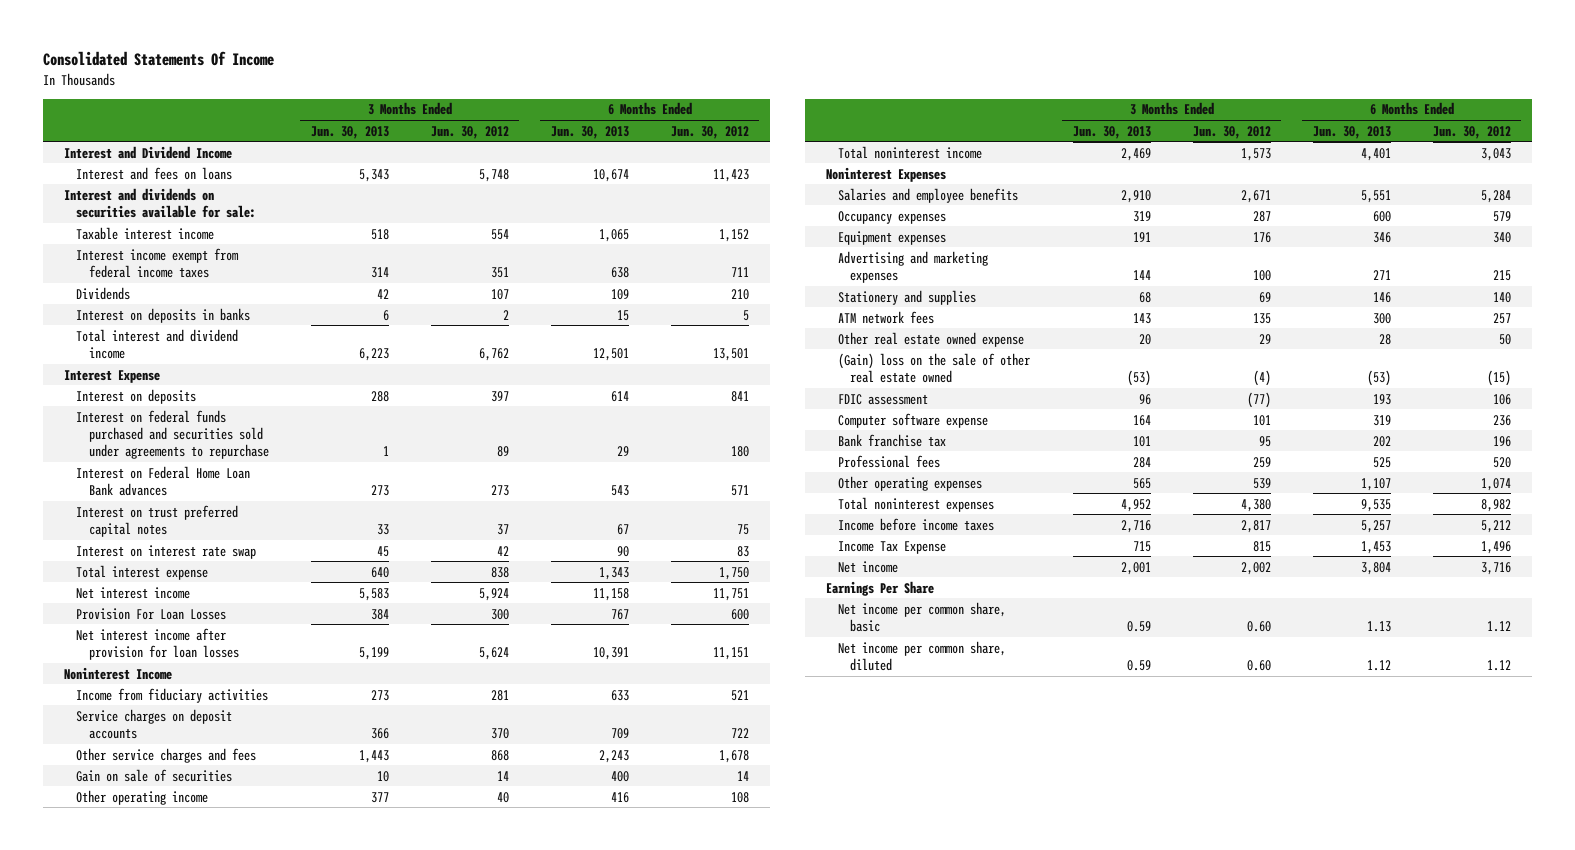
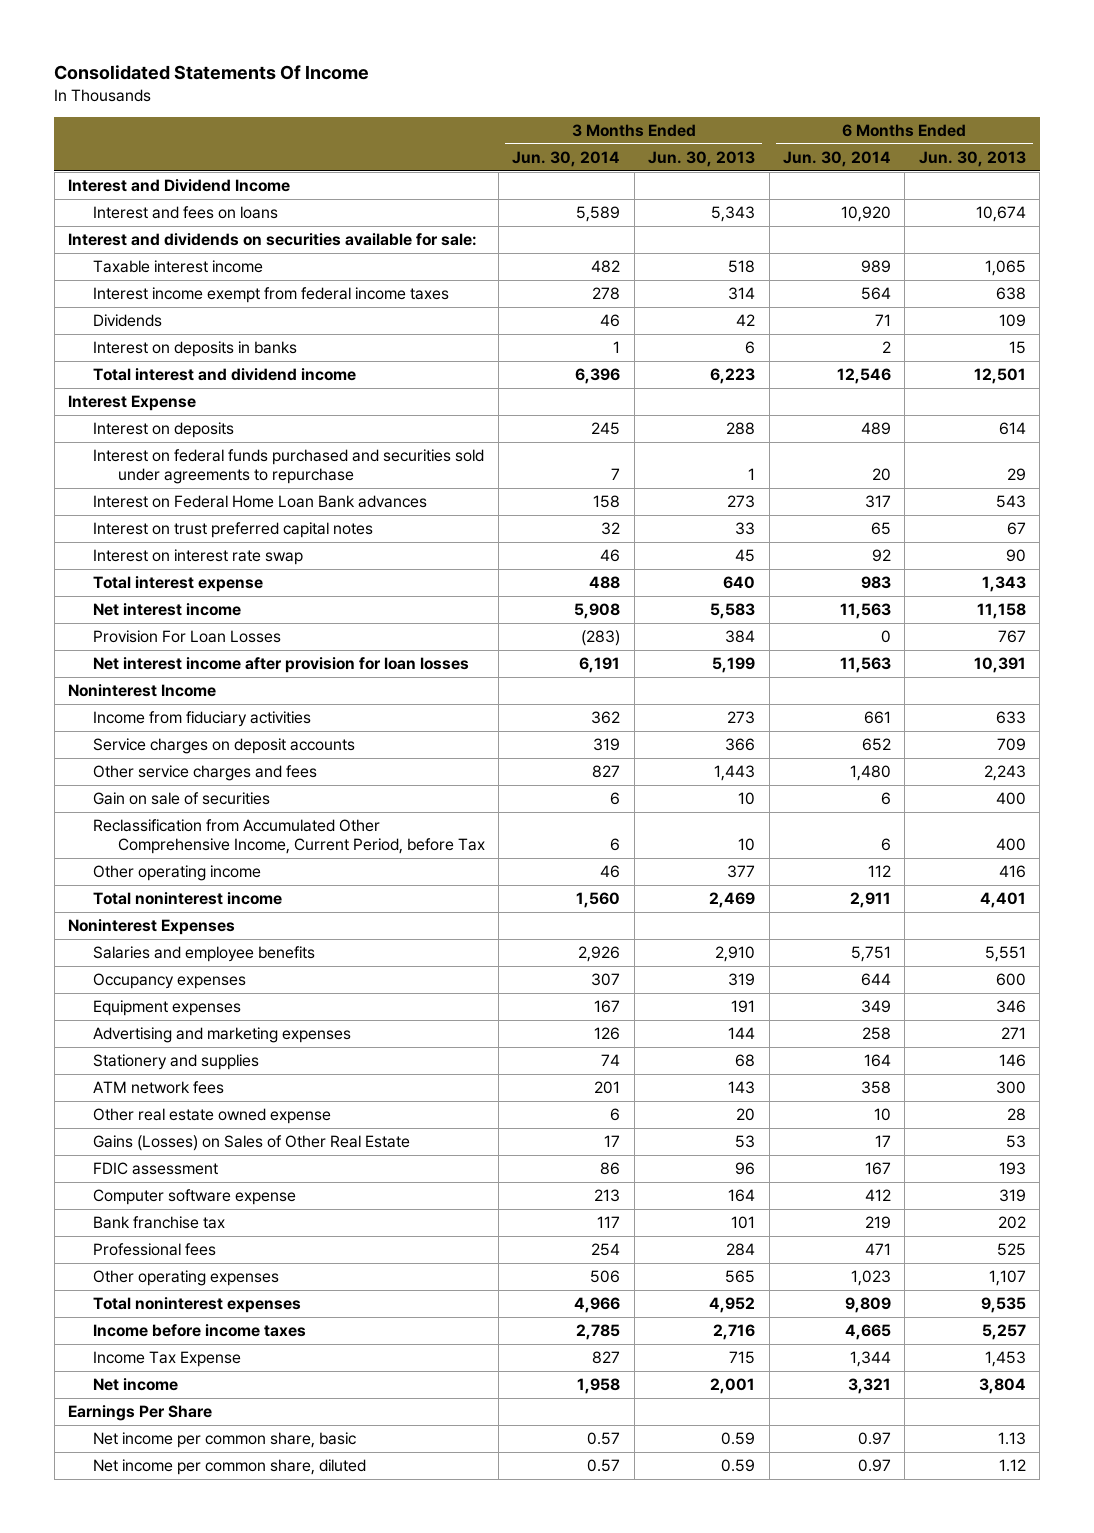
- | 3 Months Ended Jun. 30, 2013 | 3 Months Ended Jun. 30, 2012 | 6 Months Ended Jun. 30, 2013 | 6 Months Ended Jun. 30, 2012
+ | 3 Months Ended Jun. 30, 2014 | 3 Months Ended Jun. 30, 2013 | 6 Months Ended Jun. 30, 2014 | 6 Months Ended Jun. 30, 2013
+ Reclassification from Accumulated Other Comprehensive Income, Current Period, before Tax | 6 | 10 | 6 | 400
- (Gain) loss on the sale of other real estate owned | (53) | (4) | (53) | (15)
+ Gains (Losses) on Sales of Other Real Estate | 17 | 53 | 17 | 53

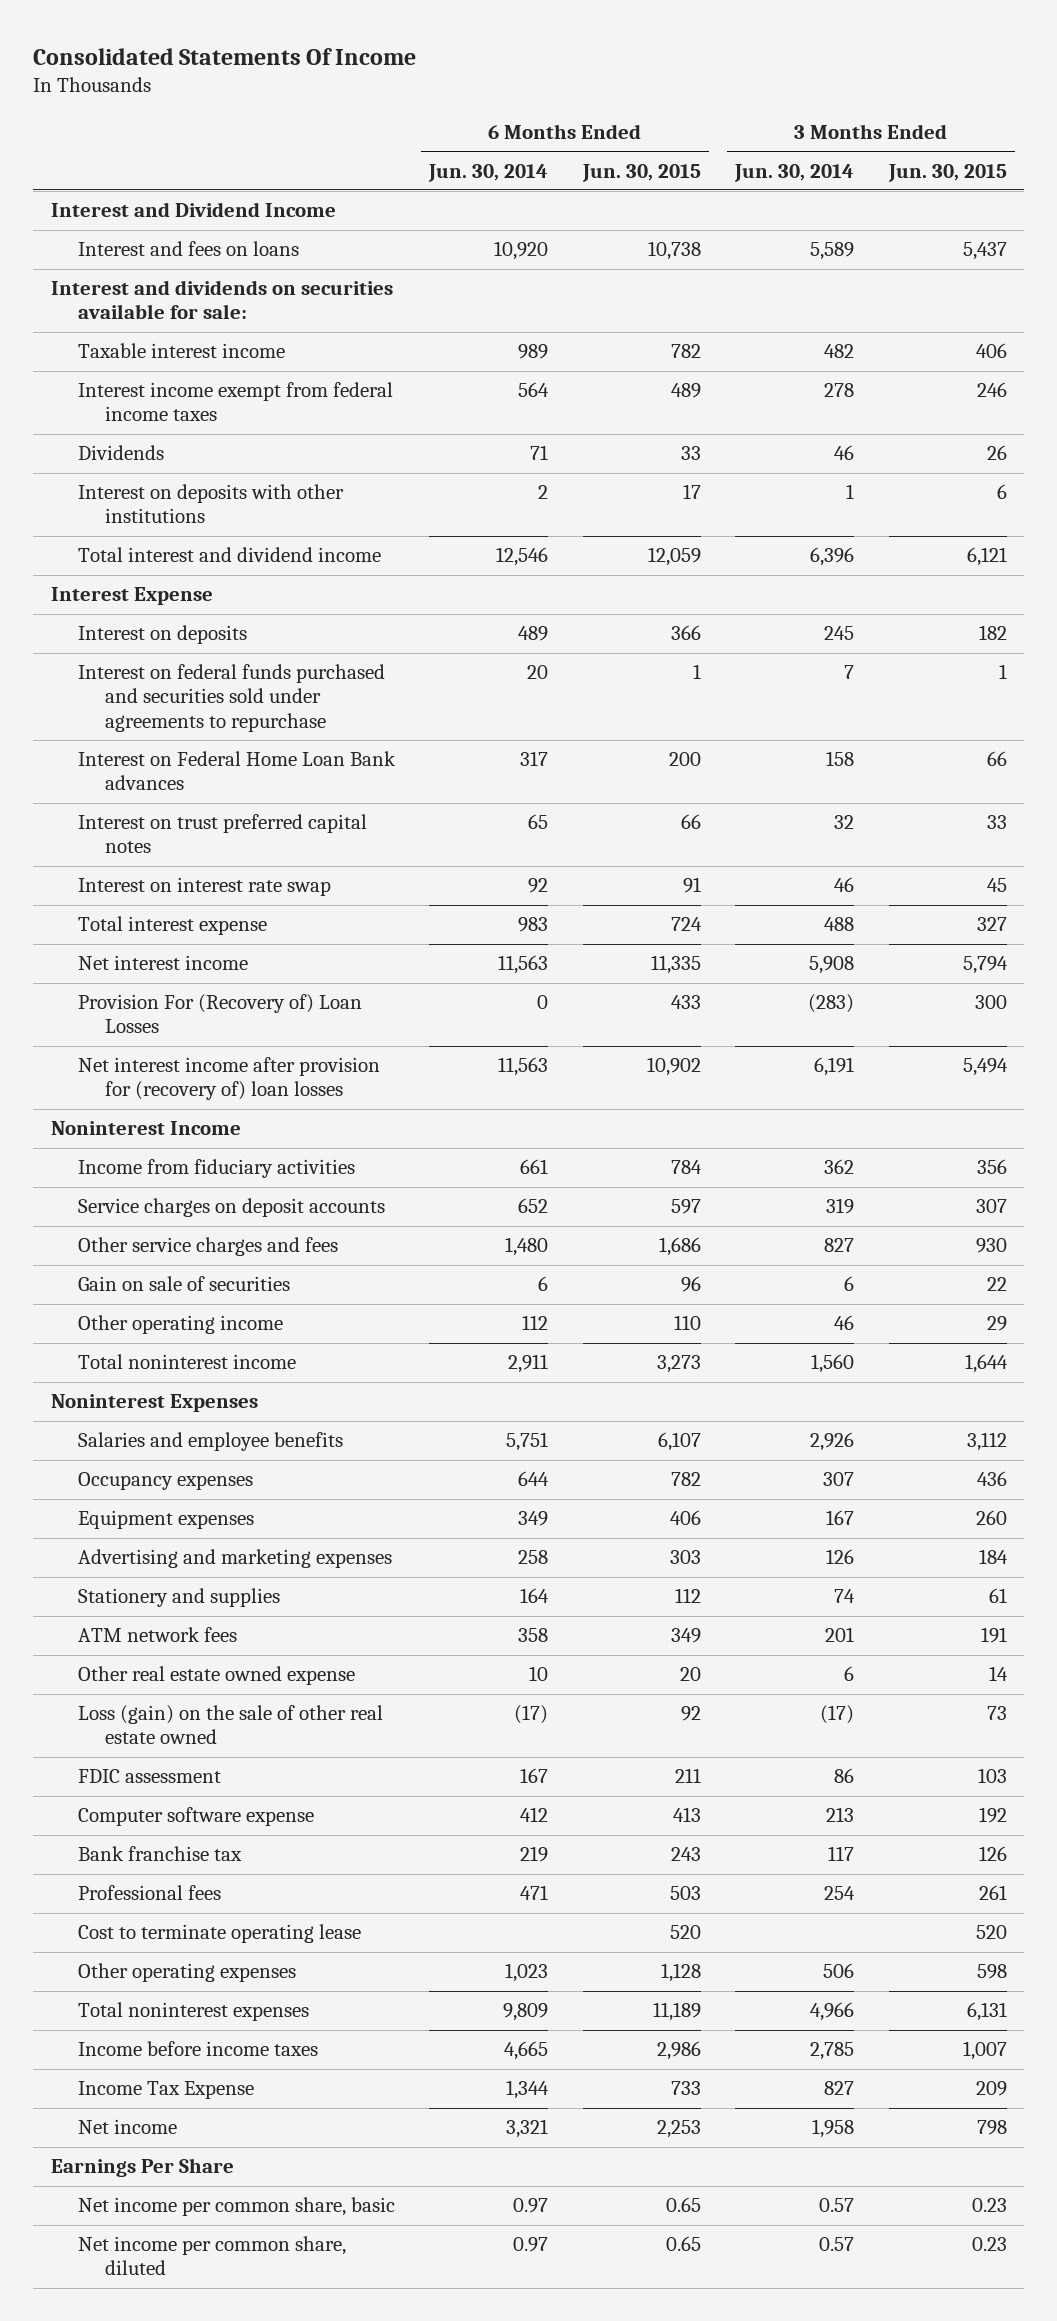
- | 3 Months Ended Jun. 30, 2014 | 3 Months Ended Jun. 30, 2013 | 6 Months Ended Jun. 30, 2014 | 6 Months Ended Jun. 30, 2013
+ | 6 Months Ended Jun. 30, 2014 | 6 Months Ended Jun. 30, 2015 | 3 Months Ended Jun. 30, 2014 | 3 Months Ended Jun. 30, 2015
- Interest on deposits in banks | 1 | 6 | 2 | 15
+ Interest on deposits with other institutions | 2 | 17 | 1 | 6
- Provision For Loan Losses | (283) | 384 | 0 | 767
- Net interest income after provision for loan losses | 6,191 | 5,199 | 11,563 | 10,391
+ Provision For (Recovery of) Loan Losses | 0 | 433 | (283) | 300
+ Net interest income after provision for (recovery of) loan losses | 11,563 | 10,902 | 6,191 | 5,494
- Reclassification from Accumulated Other Comprehensive Income, Current Period, before Tax | 6 | 10 | 6 | 400
- Gains (Losses) on Sales of Other Real Estate | 17 | 53 | 17 | 53
+ Loss (gain) on the sale of other real estate owned | (17) | 92 | (17) | 73
+ Cost to terminate operating lease | | 520 | | 520

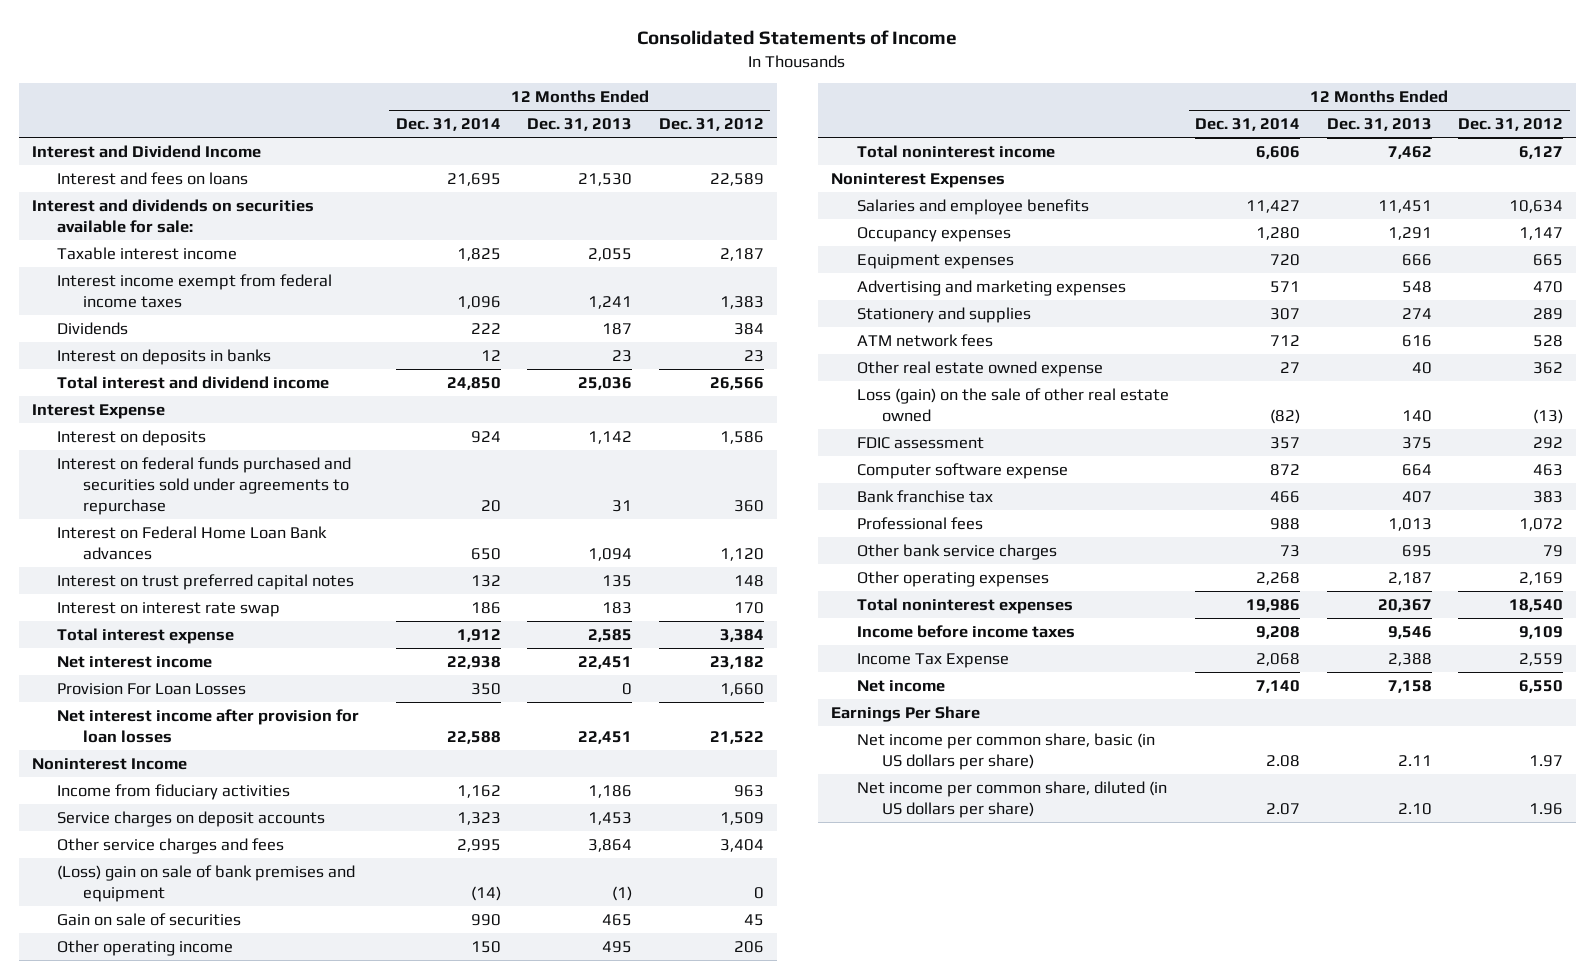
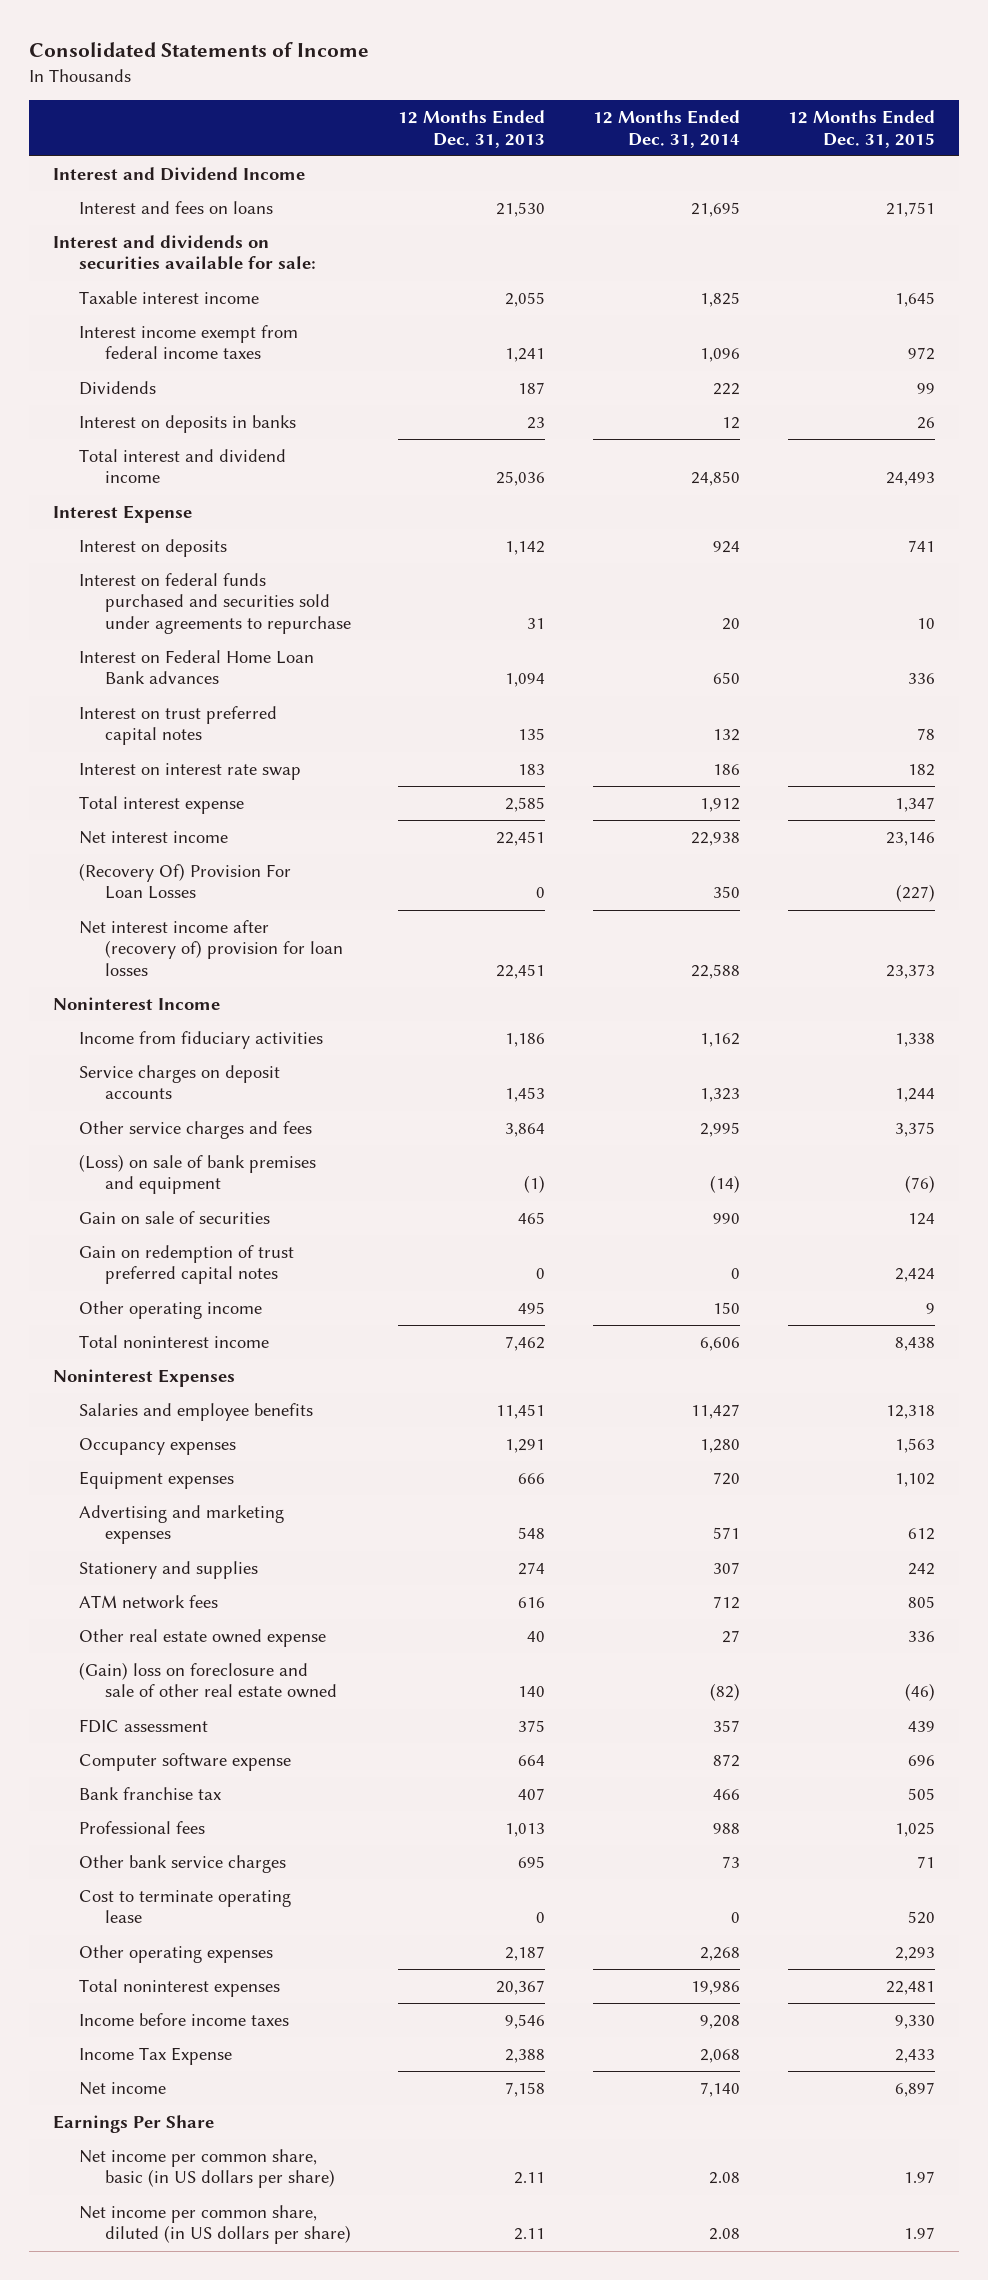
- | 12 Months Ended Dec. 31, 2014 | 12 Months Ended Dec. 31, 2013 | 12 Months Ended Dec. 31, 2012
+ | 12 Months Ended Dec. 31, 2013 | 12 Months Ended Dec. 31, 2014 | 12 Months Ended Dec. 31, 2015
- Provision For Loan Losses | 350 | 0 | 1,660
- Net interest income after provision for loan losses | 22,588 | 22,451 | 21,522
+ (Recovery Of) Provision For Loan Losses | 0 | 350 | (227)
+ Net interest income after (recovery of) provision for loan losses | 22,451 | 22,588 | 23,373
- (Loss) gain on sale of bank premises and equipment | (14) | (1) | 0
+ (Loss) on sale of bank premises and equipment | (1) | (14) | (76)
+ Gain on redemption of trust preferred capital notes | 0 | 0 | 2,424
- Loss (gain) on the sale of other real estate owned | (82) | 140 | (13)
+ (Gain) loss on foreclosure and sale of other real estate owned | 140 | (82) | (46)
+ Cost to terminate operating lease | 0 | 0 | 520
- Net income per common share, diluted (in US dollars per share) | 2.07 | 2.10 | 1.96
+ Net income per common share, diluted (in US dollars per share) | 2.11 | 2.08 | 1.97

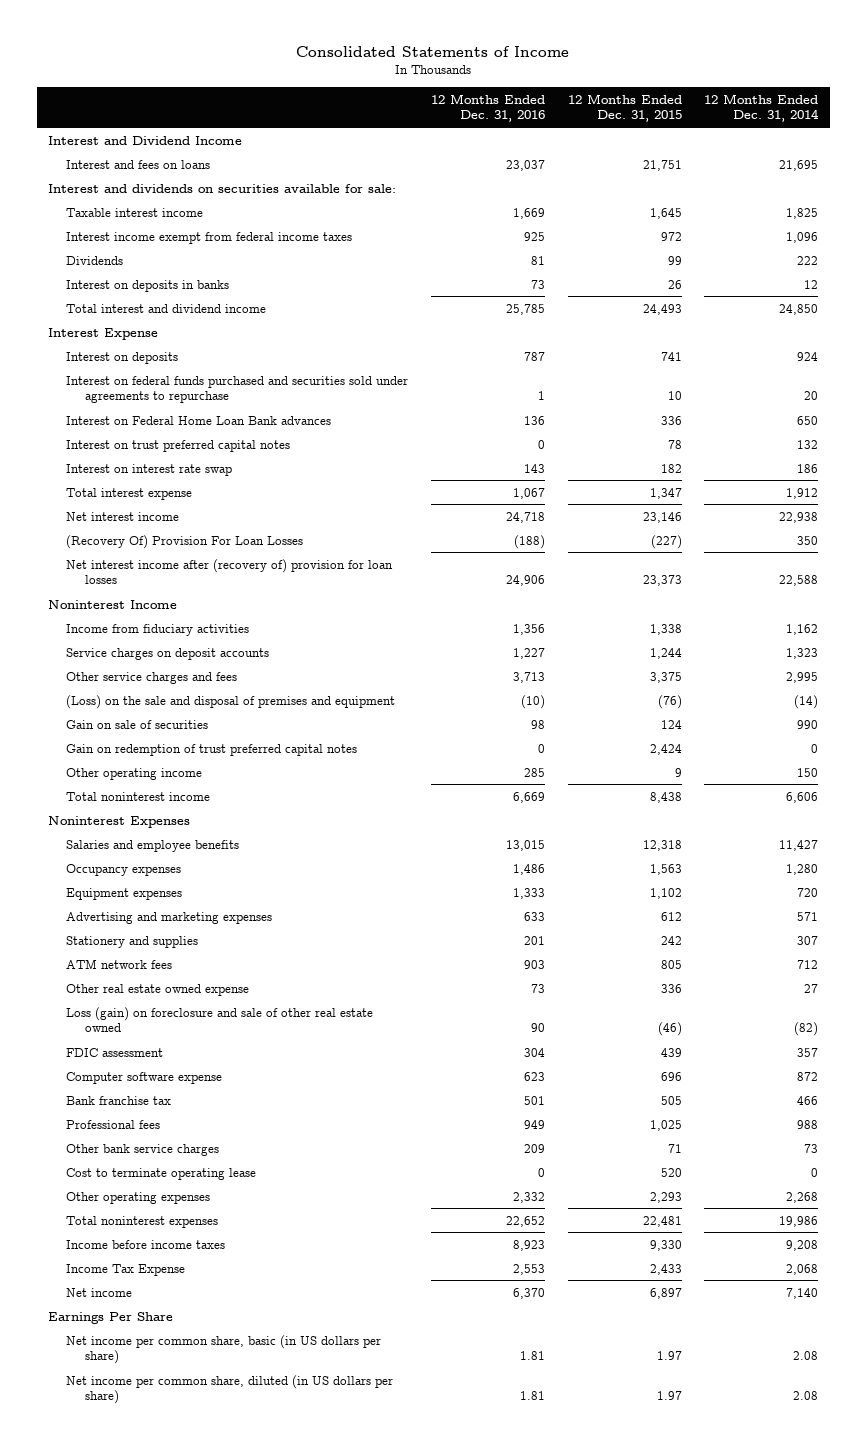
- | 12 Months Ended Dec. 31, 2013 | 12 Months Ended Dec. 31, 2014 | 12 Months Ended Dec. 31, 2015
+ | 12 Months Ended Dec. 31, 2016 | 12 Months Ended Dec. 31, 2015 | 12 Months Ended Dec. 31, 2014
- (Loss) on sale of bank premises and equipment | (1) | (14) | (76)
+ (Loss) on the sale and disposal of premises and equipment | (10) | (76) | (14)
- (Gain) loss on foreclosure and sale of other real estate owned | 140 | (82) | (46)
+ Loss (gain) on foreclosure and sale of other real estate owned | 90 | (46) | (82)

